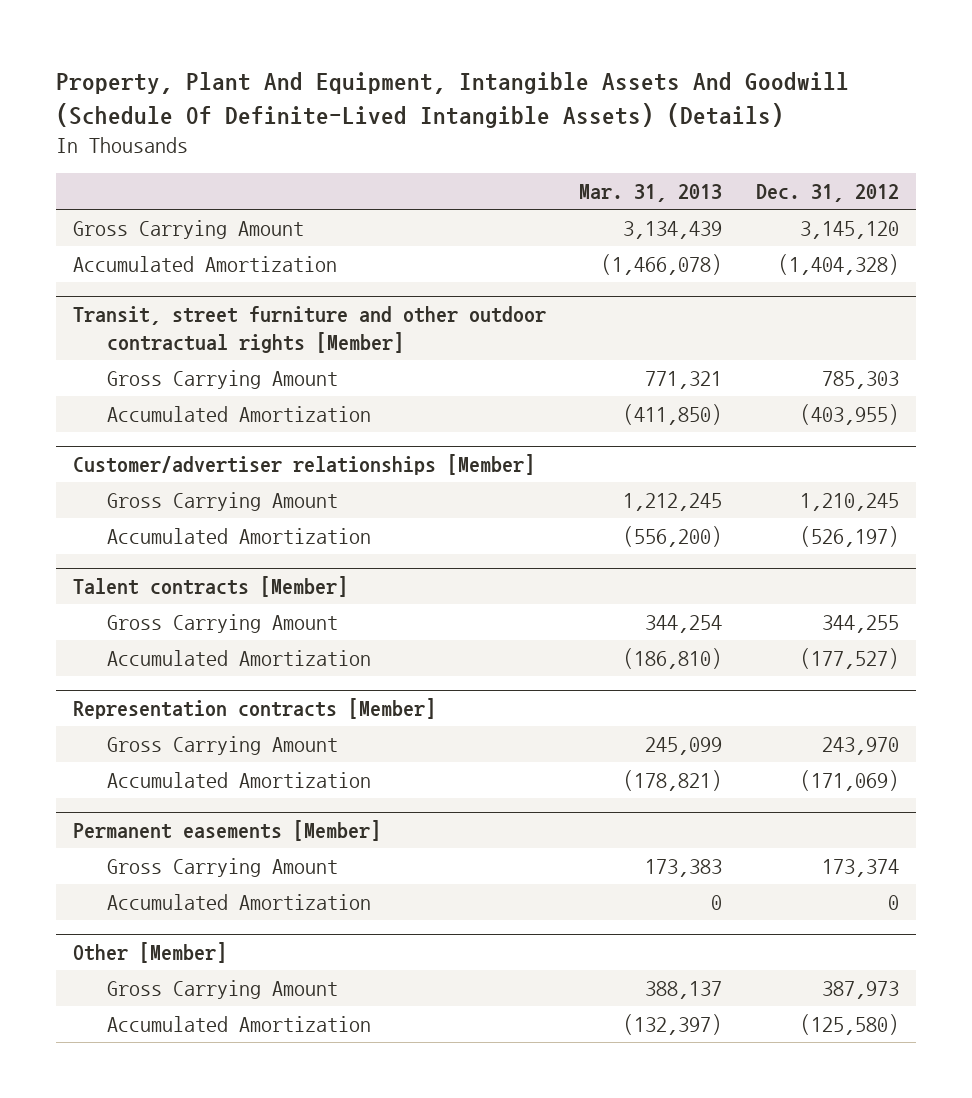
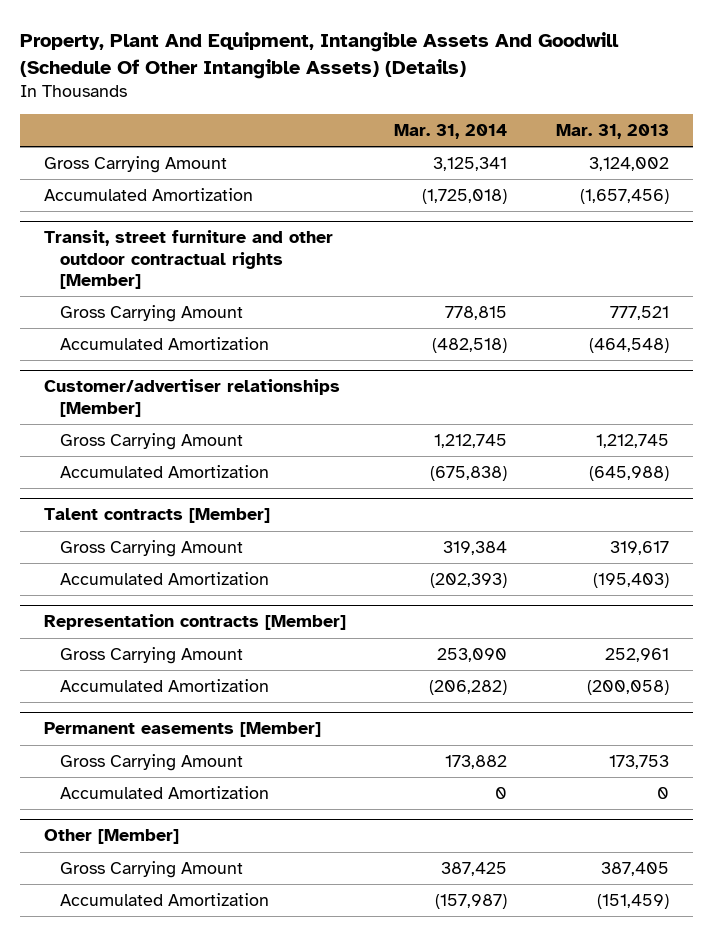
- Property, Plant And Equipment, Intangible Assets And Goodwill (Schedule Of Definite-Lived Intangible Assets) (Details)
+ Property, Plant And Equipment, Intangible Assets And Goodwill (Schedule Of Other Intangible Assets) (Details)
- | Mar. 31, 2013 | Dec. 31, 2012
+ | Mar. 31, 2014 | Mar. 31, 2013
- Gross Carrying Amount | 3,134,439 | 3,145,120
- Accumulated Amortization | (1,466,078) | (1,404,328)
+ Gross Carrying Amount | 3,125,341 | 3,124,002
+ Accumulated Amortization | (1,725,018) | (1,657,456)
@ Transit, street furniture and other outdoor contractual rights [Member]
- Gross Carrying Amount | 771,321 | 785,303
- Accumulated Amortization | (411,850) | (403,955)
+ Gross Carrying Amount | 778,815 | 777,521
+ Accumulated Amortization | (482,518) | (464,548)
@ Customer/advertiser relationships [Member]
- Gross Carrying Amount | 1,212,245 | 1,210,245
- Accumulated Amortization | (556,200) | (526,197)
+ Gross Carrying Amount | 1,212,745 | 1,212,745
+ Accumulated Amortization | (675,838) | (645,988)
@ Talent contracts [Member]
- Gross Carrying Amount | 344,254 | 344,255
- Accumulated Amortization | (186,810) | (177,527)
+ Gross Carrying Amount | 319,384 | 319,617
+ Accumulated Amortization | (202,393) | (195,403)
@ Representation contracts [Member]
- Gross Carrying Amount | 245,099 | 243,970
- Accumulated Amortization | (178,821) | (171,069)
+ Gross Carrying Amount | 253,090 | 252,961
+ Accumulated Amortization | (206,282) | (200,058)
@ Permanent easements [Member]
- Gross Carrying Amount | 173,383 | 173,374
+ Gross Carrying Amount | 173,882 | 173,753
@ Other [Member]
- Gross Carrying Amount | 388,137 | 387,973
- Accumulated Amortization | (132,397) | (125,580)
+ Gross Carrying Amount | 387,425 | 387,405
+ Accumulated Amortization | (157,987) | (151,459)

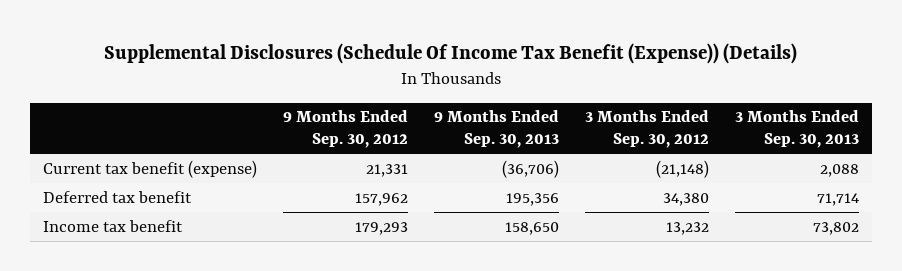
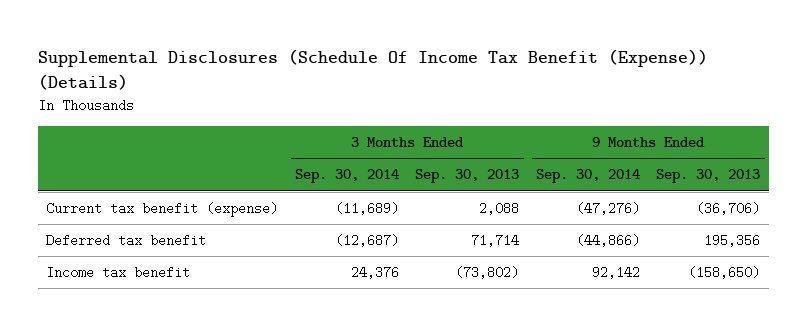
- | 9 Months Ended Sep. 30, 2012 | 9 Months Ended Sep. 30, 2013 | 3 Months Ended Sep. 30, 2012 | 3 Months Ended Sep. 30, 2013
+ | 3 Months Ended Sep. 30, 2014 | 3 Months Ended Sep. 30, 2013 | 9 Months Ended Sep. 30, 2014 | 9 Months Ended Sep. 30, 2013
- Income tax benefit | 179,293 | 158,650 | 13,232 | 73,802
+ Income tax benefit | 24,376 | (73,802) | 92,142 | (158,650)

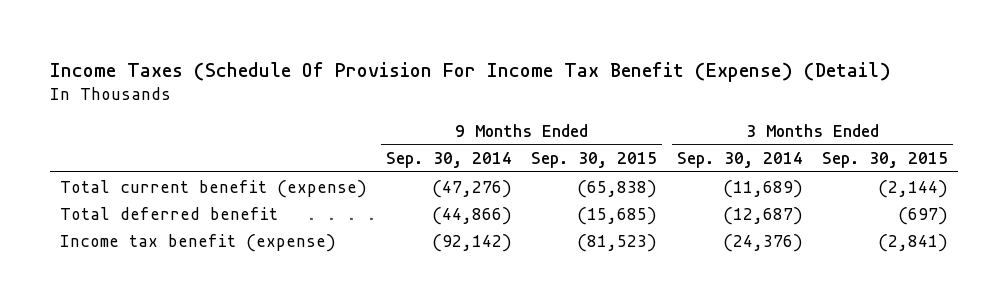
- Supplemental Disclosures (Schedule Of Income Tax Benefit (Expense)) (Details)
+ Income Taxes (Schedule Of Provision For Income Tax Benefit (Expense) (Detail)
- | 3 Months Ended Sep. 30, 2014 | 3 Months Ended Sep. 30, 2013 | 9 Months Ended Sep. 30, 2014 | 9 Months Ended Sep. 30, 2013
+ | 9 Months Ended Sep. 30, 2014 | 9 Months Ended Sep. 30, 2015 | 3 Months Ended Sep. 30, 2014 | 3 Months Ended Sep. 30, 2015
- Current tax benefit (expense) | (11,689) | 2,088 | (47,276) | (36,706)
- Deferred tax benefit | (12,687) | 71,714 | (44,866) | 195,356
- Income tax benefit | 24,376 | (73,802) | 92,142 | (158,650)
+ Total current benefit (expense) | (47,276) | (65,838) | (11,689) | (2,144)
+ Total deferred benefit | (44,866) | (15,685) | (12,687) | (697)
+ Income tax benefit (expense) | (92,142) | (81,523) | (24,376) | (2,841)

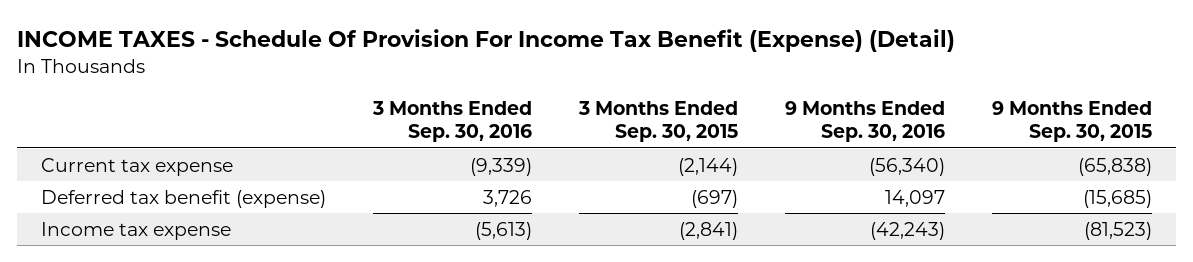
- Income Taxes (Schedule Of Provision For Income Tax Benefit (Expense) (Detail)
+ INCOME TAXES - Schedule Of Provision For Income Tax Benefit (Expense) (Detail)
- | 9 Months Ended Sep. 30, 2014 | 9 Months Ended Sep. 30, 2015 | 3 Months Ended Sep. 30, 2014 | 3 Months Ended Sep. 30, 2015
+ | 3 Months Ended Sep. 30, 2016 | 3 Months Ended Sep. 30, 2015 | 9 Months Ended Sep. 30, 2016 | 9 Months Ended Sep. 30, 2015
- Total current benefit (expense) | (47,276) | (65,838) | (11,689) | (2,144)
- Total deferred benefit | (44,866) | (15,685) | (12,687) | (697)
- Income tax benefit (expense) | (92,142) | (81,523) | (24,376) | (2,841)
+ Current tax expense | (9,339) | (2,144) | (56,340) | (65,838)
+ Deferred tax benefit (expense) | 3,726 | (697) | 14,097 | (15,685)
+ Income tax expense | (5,613) | (2,841) | (42,243) | (81,523)

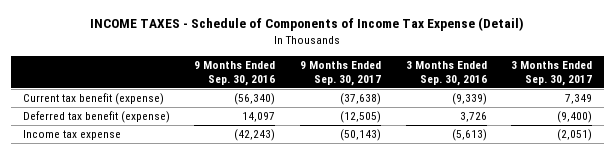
- INCOME TAXES - Schedule Of Provision For Income Tax Benefit (Expense) (Detail)
+ INCOME TAXES - Schedule of Components of Income Tax Expense (Detail)
- | 3 Months Ended Sep. 30, 2016 | 3 Months Ended Sep. 30, 2015 | 9 Months Ended Sep. 30, 2016 | 9 Months Ended Sep. 30, 2015
+ | 9 Months Ended Sep. 30, 2016 | 9 Months Ended Sep. 30, 2017 | 3 Months Ended Sep. 30, 2016 | 3 Months Ended Sep. 30, 2017
- Current tax expense | (9,339) | (2,144) | (56,340) | (65,838)
+ Current tax benefit (expense) | (56,340) | (37,638) | (9,339) | 7,349

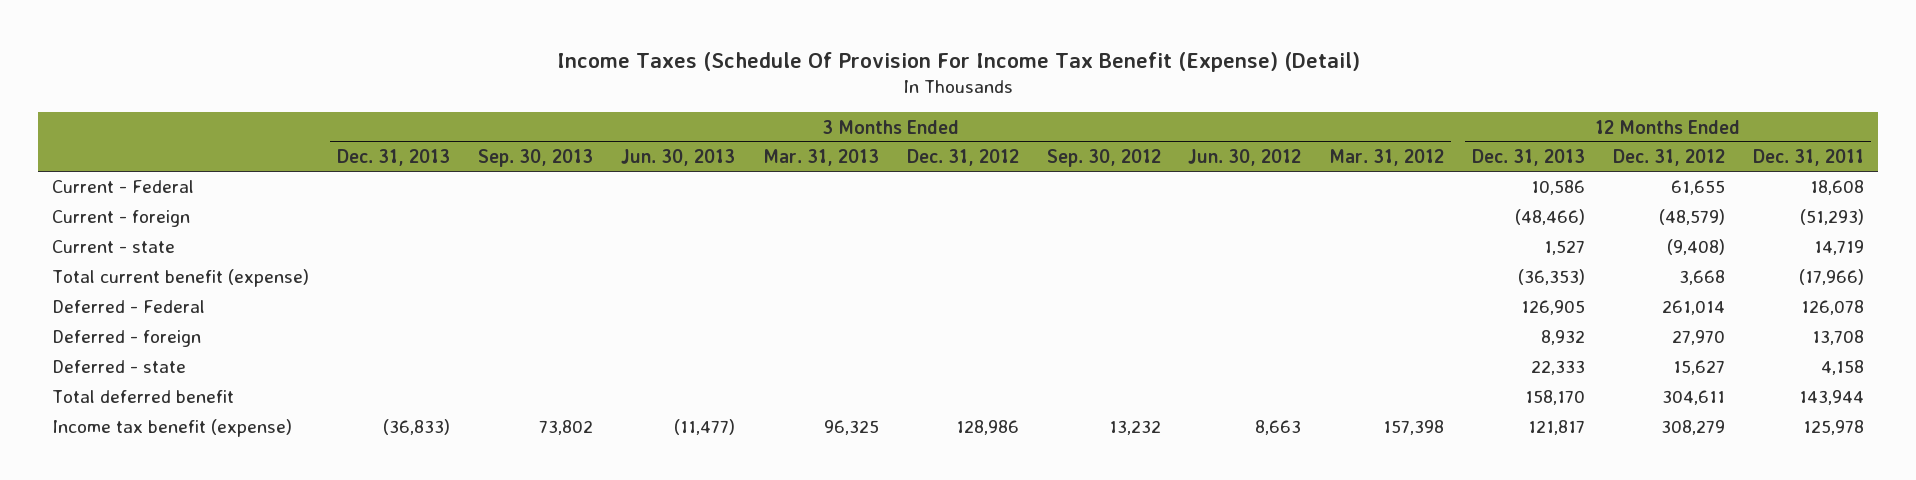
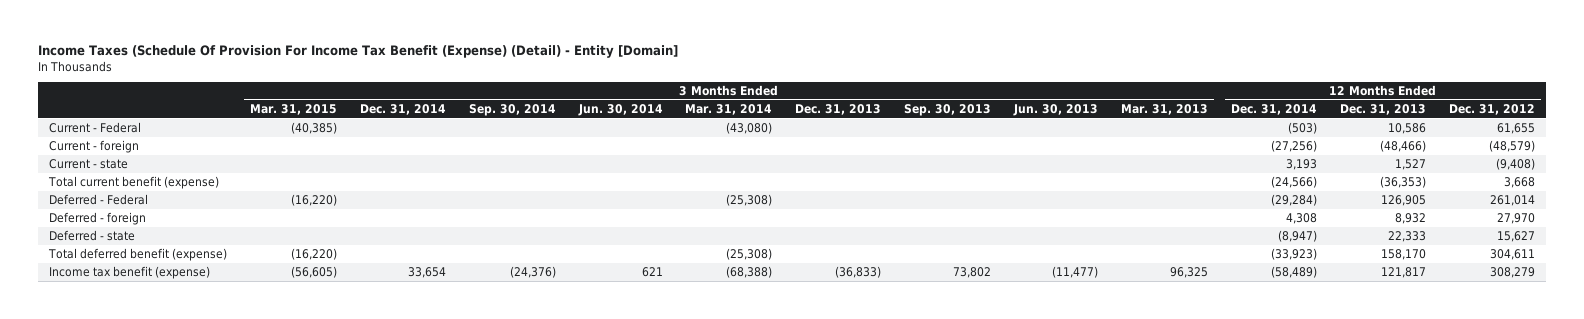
- Income Taxes (Schedule Of Provision For Income Tax Benefit (Expense) (Detail)
+ Income Taxes (Schedule Of Provision For Income Tax Benefit (Expense) (Detail) - Entity [Domain]
- | 3 Months Ended Dec. 31, 2013 | 3 Months Ended Sep. 30, 2013 | 3 Months Ended Jun. 30, 2013 | 3 Months Ended Mar. 31, 2013 | 3 Months Ended Dec. 31, 2012 | 3 Months Ended Sep. 30, 2012 | 3 Months Ended Jun. 30, 2012 | 3 Months Ended Mar. 31, 2012 | 12 Months Ended Dec. 31, 2013 | 12 Months Ended Dec. 31, 2012 | 12 Months Ended Dec. 31, 2011
+ | 3 Months Ended Mar. 31, 2015 | 3 Months Ended Dec. 31, 2014 | 3 Months Ended Sep. 30, 2014 | 3 Months Ended Jun. 30, 2014 | 3 Months Ended Mar. 31, 2014 | 3 Months Ended Dec. 31, 2013 | 3 Months Ended Sep. 30, 2013 | 3 Months Ended Jun. 30, 2013 | 3 Months Ended Mar. 31, 2013 | 12 Months Ended Dec. 31, 2014 | 12 Months Ended Dec. 31, 2013 | 12 Months Ended Dec. 31, 2012
- Total deferred benefit | | | | | | | | | 158,170 | 304,611 | 143,944
+ Total deferred benefit (expense) | (16,220) | | | | (25,308) | | | | | (33,923) | 158,170 | 304,611

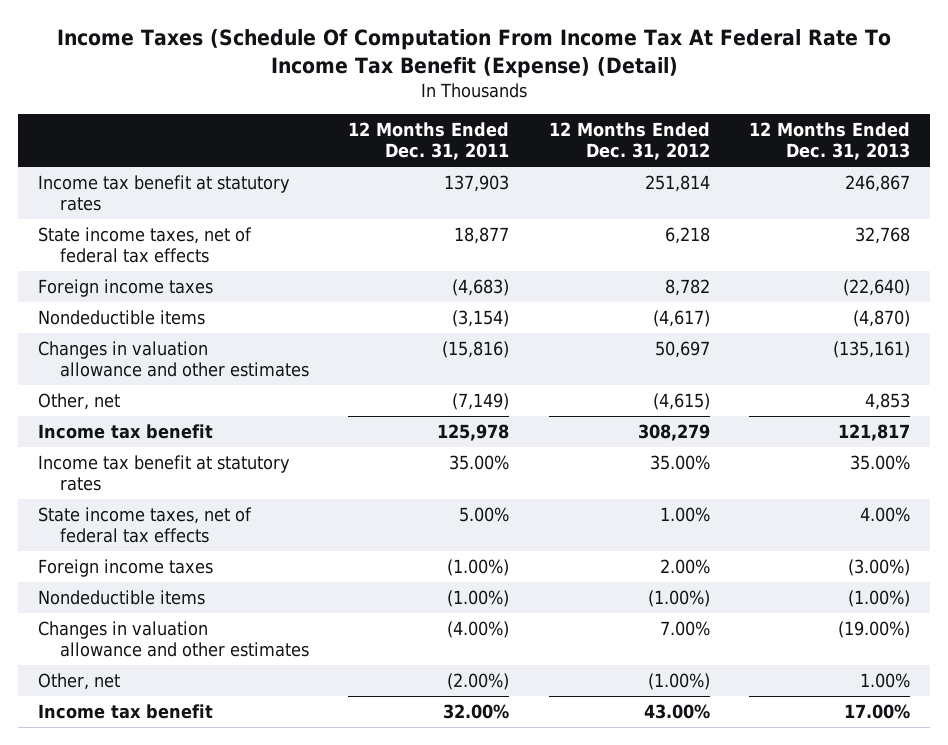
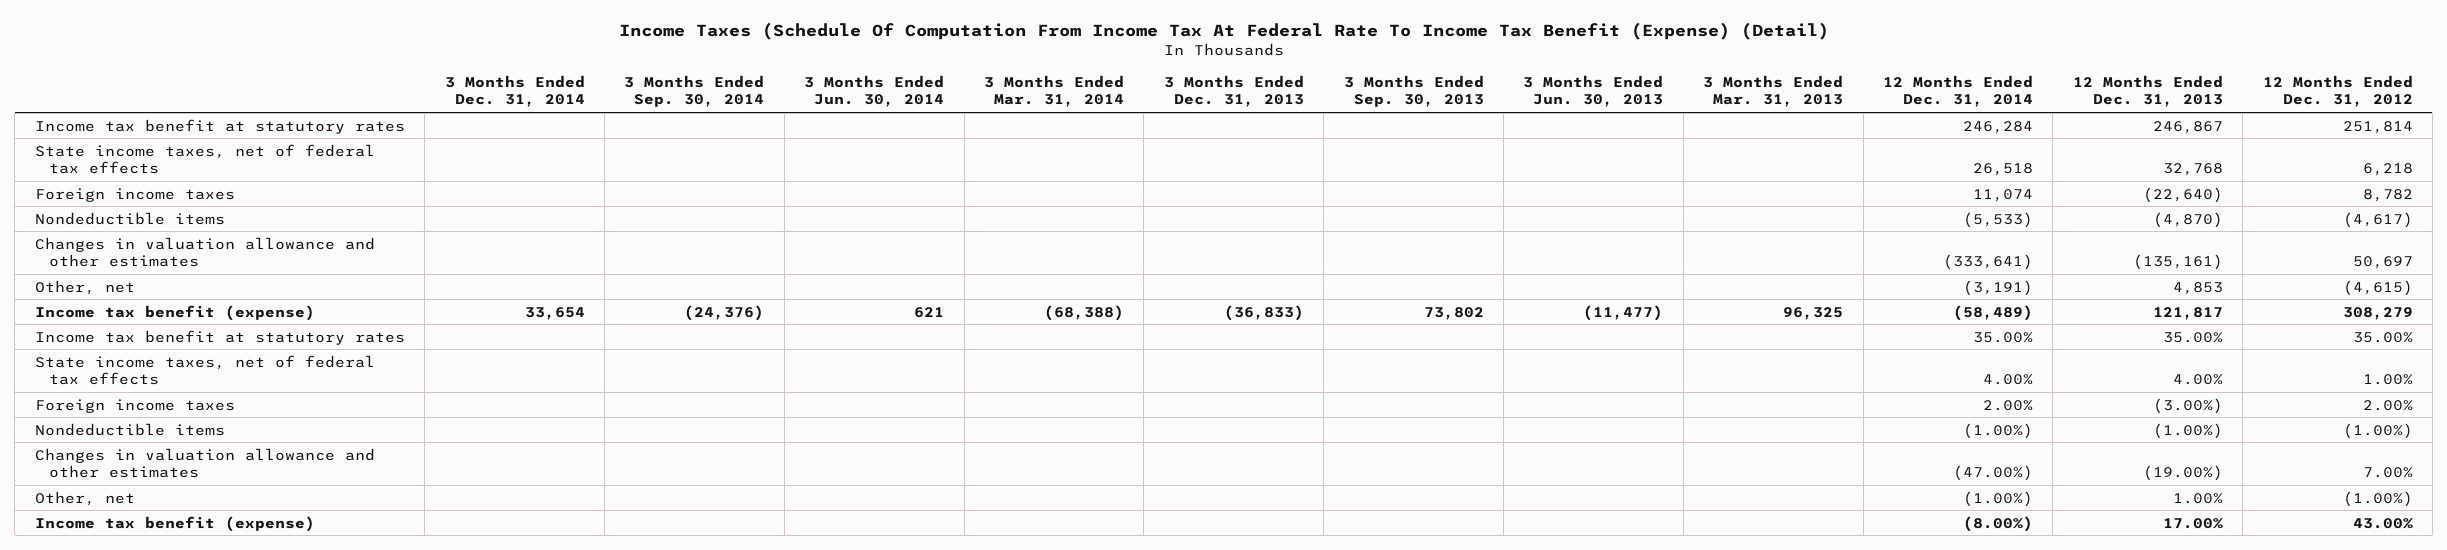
- | 12 Months Ended Dec. 31, 2011 | 12 Months Ended Dec. 31, 2012 | 12 Months Ended Dec. 31, 2013
+ | 3 Months Ended Dec. 31, 2014 | 3 Months Ended Sep. 30, 2014 | 3 Months Ended Jun. 30, 2014 | 3 Months Ended Mar. 31, 2014 | 3 Months Ended Dec. 31, 2013 | 3 Months Ended Sep. 30, 2013 | 3 Months Ended Jun. 30, 2013 | 3 Months Ended Mar. 31, 2013 | 12 Months Ended Dec. 31, 2014 | 12 Months Ended Dec. 31, 2013 | 12 Months Ended Dec. 31, 2012
- Income tax benefit | 125,978 | 308,279 | 121,817
+ Income tax benefit (expense) | 33,654 | (24,376) | 621 | (68,388) | (36,833) | 73,802 | (11,477) | 96,325 | (58,489) | 121,817 | 308,279
- Income tax benefit | 32.00% | 43.00% | 17.00%
+ Income tax benefit (expense) | | | | | | | | | (8.00%) | 17.00% | 43.00%

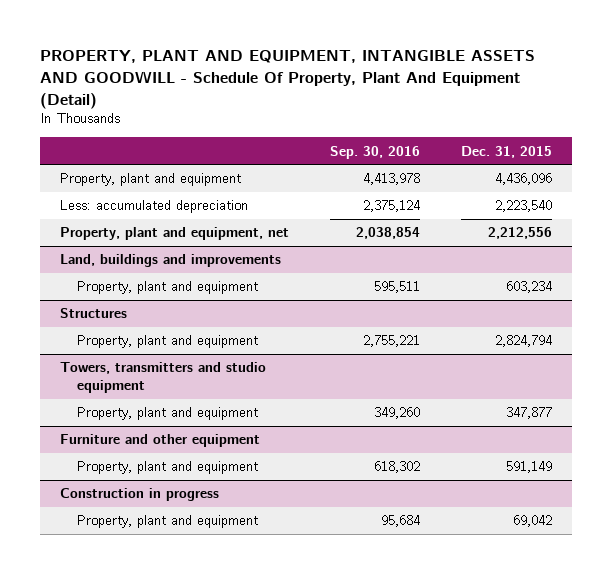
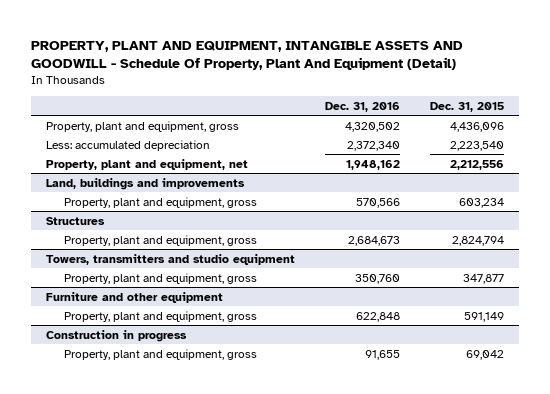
- | Sep. 30, 2016 | Dec. 31, 2015
+ | Dec. 31, 2016 | Dec. 31, 2015
- Property, plant and equipment | 4,413,978 | 4,436,096
+ Property, plant and equipment, gross | 4,320,502 | 4,436,096
@ Land, buildings and improvements
- Property, plant and equipment | 595,511 | 603,234
+ Property, plant and equipment, gross | 570,566 | 603,234
@ Structures
- Property, plant and equipment | 2,755,221 | 2,824,794
+ Property, plant and equipment, gross | 2,684,673 | 2,824,794
@ Towers, transmitters and studio equipment
- Property, plant and equipment | 349,260 | 347,877
+ Property, plant and equipment, gross | 350,760 | 347,877
@ Furniture and other equipment
- Property, plant and equipment | 618,302 | 591,149
+ Property, plant and equipment, gross | 622,848 | 591,149
@ Construction in progress
- Property, plant and equipment | 95,684 | 69,042
+ Property, plant and equipment, gross | 91,655 | 69,042

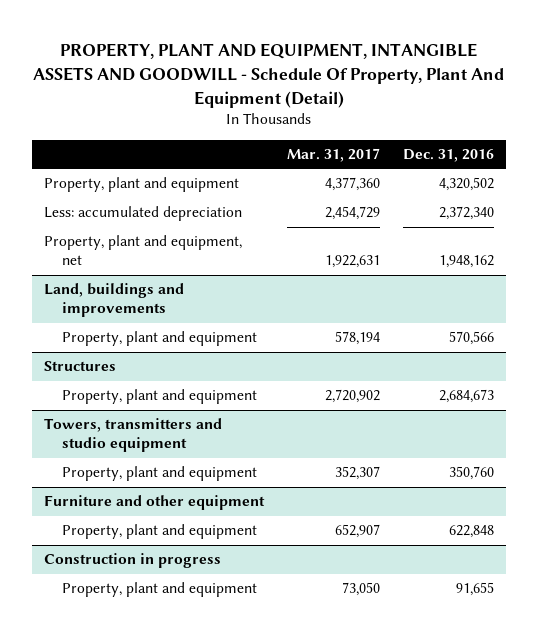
- | Dec. 31, 2016 | Dec. 31, 2015
+ | Mar. 31, 2017 | Dec. 31, 2016
- Property, plant and equipment, gross | 4,320,502 | 4,436,096
+ Property, plant and equipment | 4,377,360 | 4,320,502
@ Land, buildings and improvements
- Property, plant and equipment, gross | 570,566 | 603,234
+ Property, plant and equipment | 578,194 | 570,566
@ Structures
- Property, plant and equipment, gross | 2,684,673 | 2,824,794
+ Property, plant and equipment | 2,720,902 | 2,684,673
@ Towers, transmitters and studio equipment
- Property, plant and equipment, gross | 350,760 | 347,877
+ Property, plant and equipment | 352,307 | 350,760
@ Furniture and other equipment
- Property, plant and equipment, gross | 622,848 | 591,149
+ Property, plant and equipment | 652,907 | 622,848
@ Construction in progress
- Property, plant and equipment, gross | 91,655 | 69,042
+ Property, plant and equipment | 73,050 | 91,655

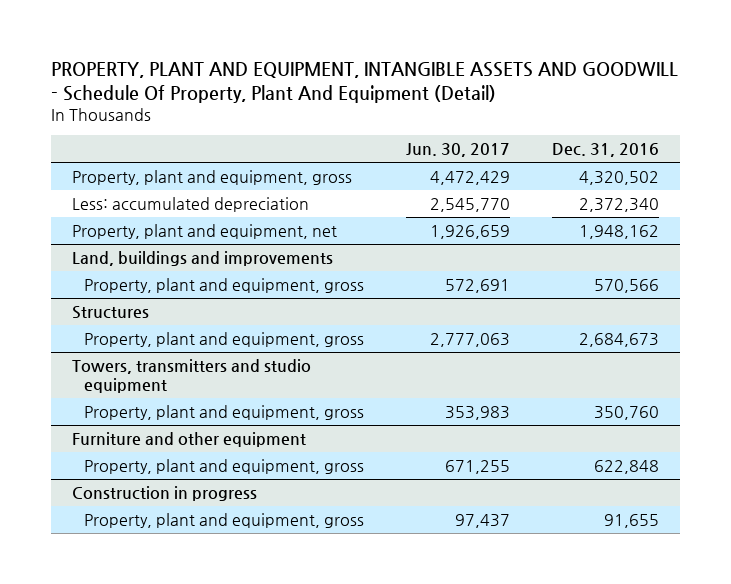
- | Mar. 31, 2017 | Dec. 31, 2016
+ | Jun. 30, 2017 | Dec. 31, 2016
- Property, plant and equipment | 4,377,360 | 4,320,502
+ Property, plant and equipment, gross | 4,472,429 | 4,320,502
@ Land, buildings and improvements
- Property, plant and equipment | 578,194 | 570,566
+ Property, plant and equipment, gross | 572,691 | 570,566
@ Structures
- Property, plant and equipment | 2,720,902 | 2,684,673
+ Property, plant and equipment, gross | 2,777,063 | 2,684,673
@ Towers, transmitters and studio equipment
- Property, plant and equipment | 352,307 | 350,760
+ Property, plant and equipment, gross | 353,983 | 350,760
@ Furniture and other equipment
- Property, plant and equipment | 652,907 | 622,848
+ Property, plant and equipment, gross | 671,255 | 622,848
@ Construction in progress
- Property, plant and equipment | 73,050 | 91,655
+ Property, plant and equipment, gross | 97,437 | 91,655

